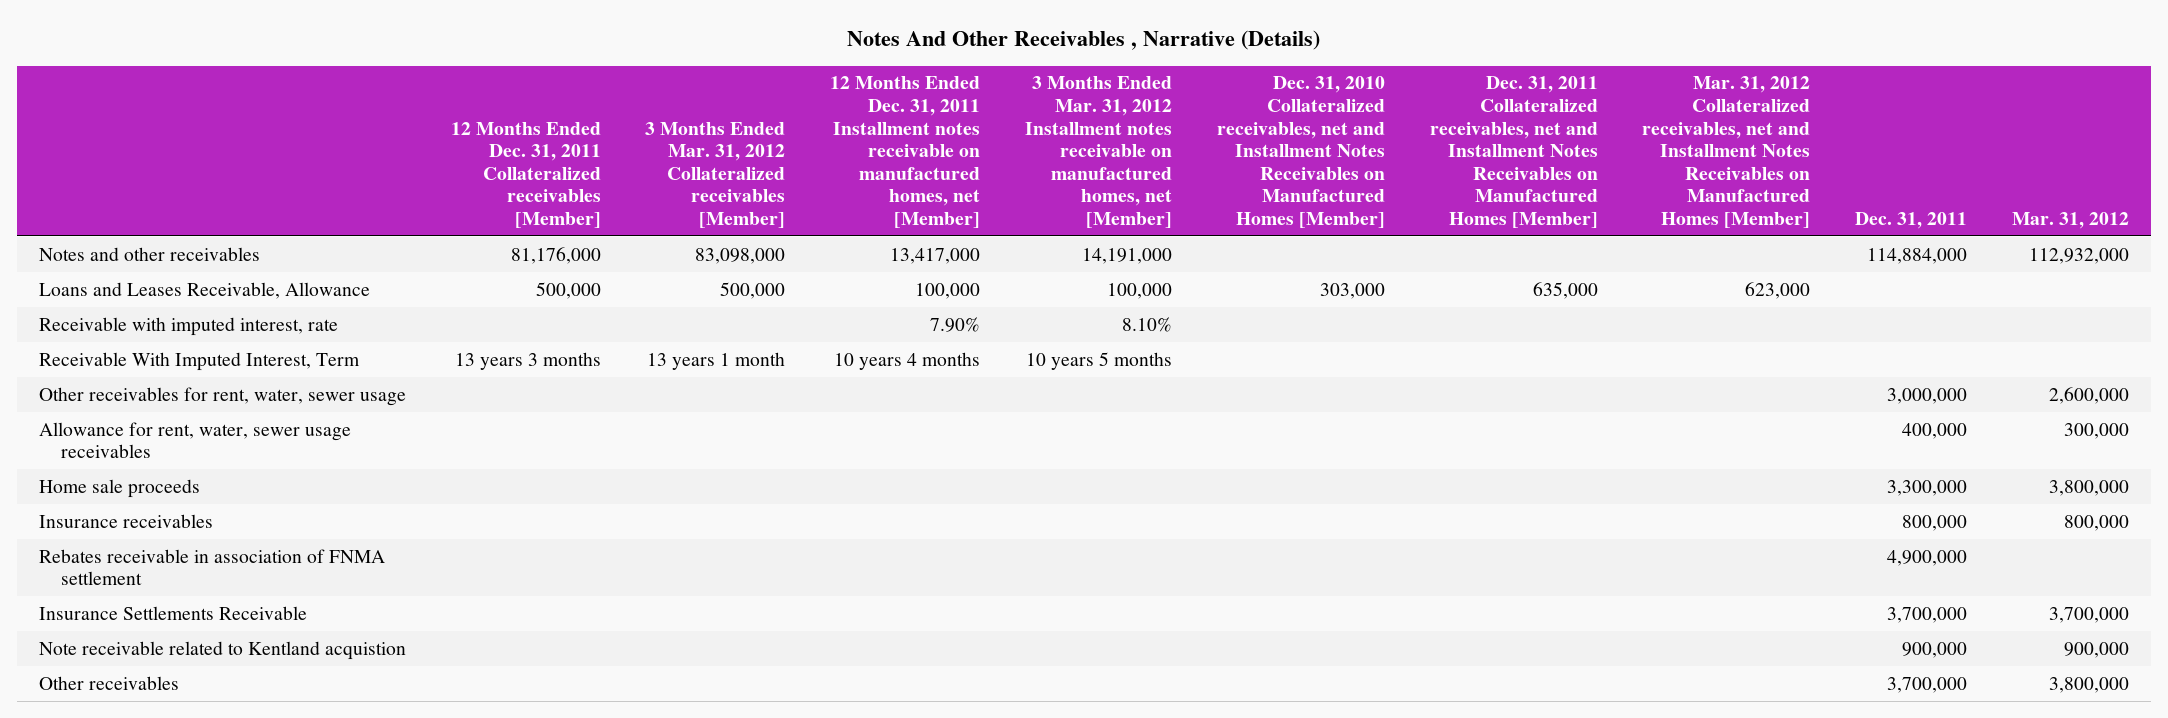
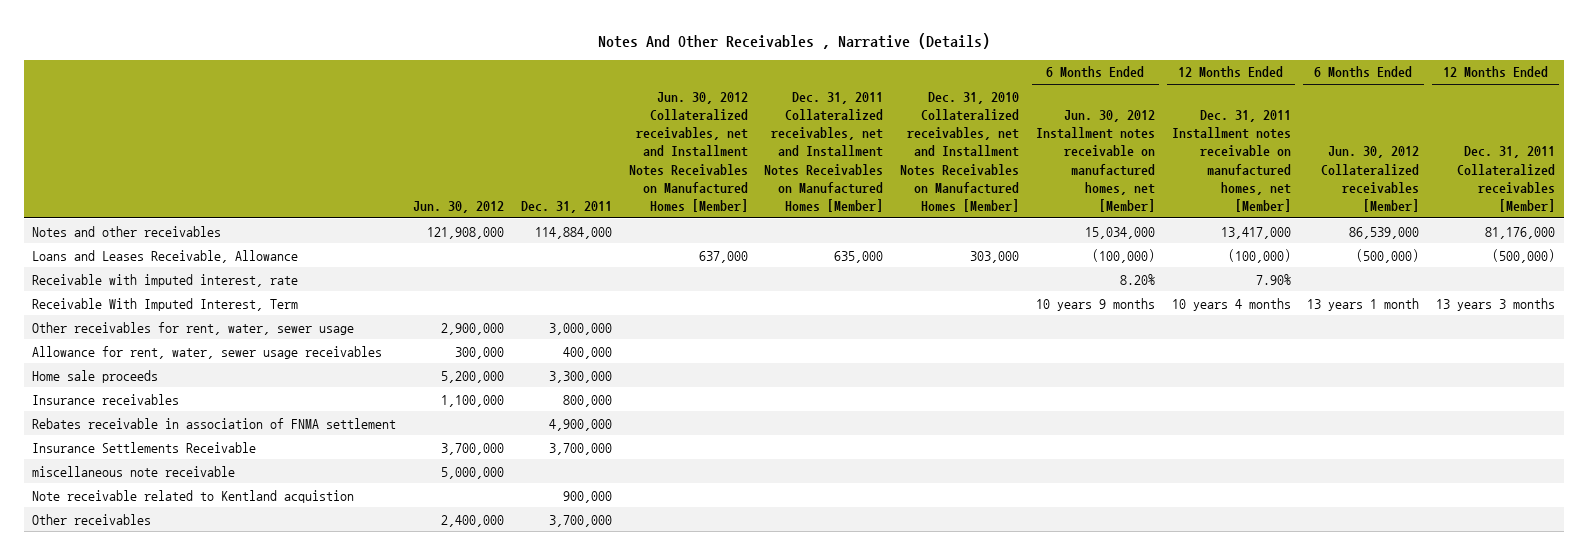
- | 12 Months Ended Dec. 31, 2011 Collateralized receivables [Member] | 3 Months Ended Mar. 31, 2012 Collateralized receivables [Member] | 12 Months Ended Dec. 31, 2011 Installment notes receivable on manufactured homes, net [Member] | 3 Months Ended Mar. 31, 2012 Installment notes receivable on manufactured homes, net [Member] | Dec. 31, 2010 Collateralized receivables, net and Installment Notes Receivables on Manufactured Homes [Member] | Dec. 31, 2011 Collateralized receivables, net and Installment Notes Receivables on Manufactured Homes [Member] | Mar. 31, 2012 Collateralized receivables, net and Installment Notes Receivables on Manufactured Homes [Member] | Dec. 31, 2011 | Mar. 31, 2012
+ | Jun. 30, 2012 | Dec. 31, 2011 | Jun. 30, 2012 Collateralized receivables, net and Installment Notes Receivables on Manufactured Homes [Member] | Dec. 31, 2011 Collateralized receivables, net and Installment Notes Receivables on Manufactured Homes [Member] | Dec. 31, 2010 Collateralized receivables, net and Installment Notes Receivables on Manufactured Homes [Member] | 6 Months Ended Jun. 30, 2012 Installment notes receivable on manufactured homes, net [Member] | 12 Months Ended Dec. 31, 2011 Installment notes receivable on manufactured homes, net [Member] | 6 Months Ended Jun. 30, 2012 Collateralized receivables [Member] | 12 Months Ended Dec. 31, 2011 Collateralized receivables [Member]
- Loans and Leases Receivable, Allowance | 500,000 | 500,000 | 100,000 | 100,000 | 303,000 | 635,000 | 623,000 | |
+ Loans and Leases Receivable, Allowance | | | 637,000 | 635,000 | 303,000 | (100,000) | (100,000) | (500,000) | (500,000)
+ miscellaneous note receivable | 5,000,000 | | | | | | | |

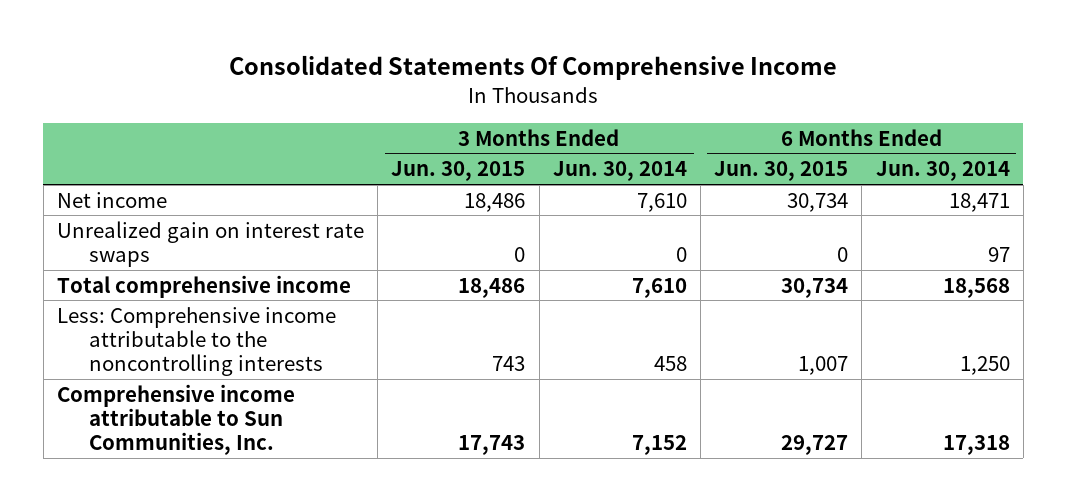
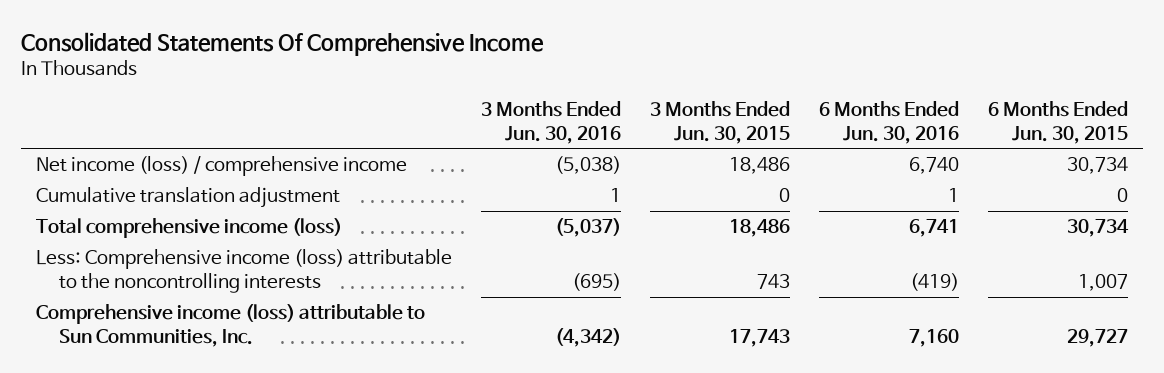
- | 3 Months Ended Jun. 30, 2015 | 3 Months Ended Jun. 30, 2014 | 6 Months Ended Jun. 30, 2015 | 6 Months Ended Jun. 30, 2014
+ | 3 Months Ended Jun. 30, 2016 | 3 Months Ended Jun. 30, 2015 | 6 Months Ended Jun. 30, 2016 | 6 Months Ended Jun. 30, 2015
- Net income | 18,486 | 7,610 | 30,734 | 18,471
- Unrealized gain on interest rate swaps | 0 | 0 | 0 | 97
- Total comprehensive income | 18,486 | 7,610 | 30,734 | 18,568
- Less: Comprehensive income attributable to the noncontrolling interests | 743 | 458 | 1,007 | 1,250
- Comprehensive income attributable to Sun Communities, Inc. | 17,743 | 7,152 | 29,727 | 17,318
+ Net income (loss) / comprehensive income | (5,038) | 18,486 | 6,740 | 30,734
+ Cumulative translation adjustment | 1 | 0 | 1 | 0
+ Total comprehensive income (loss) | (5,037) | 18,486 | 6,741 | 30,734
+ Less: Comprehensive income (loss) attributable to the noncontrolling interests | (695) | 743 | (419) | 1,007
+ Comprehensive income (loss) attributable to Sun Communities, Inc. | (4,342) | 17,743 | 7,160 | 29,727

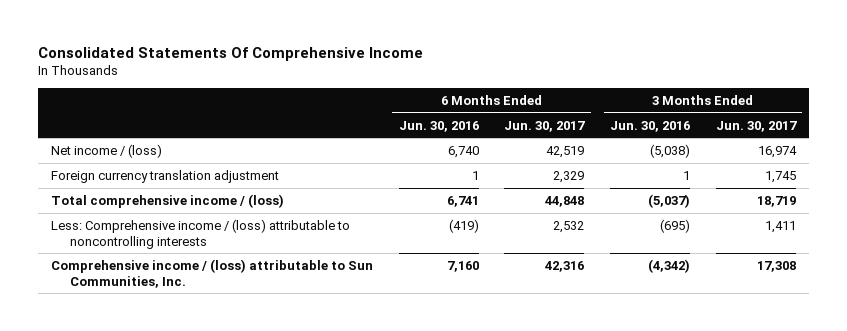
- | 3 Months Ended Jun. 30, 2016 | 3 Months Ended Jun. 30, 2015 | 6 Months Ended Jun. 30, 2016 | 6 Months Ended Jun. 30, 2015
+ | 6 Months Ended Jun. 30, 2016 | 6 Months Ended Jun. 30, 2017 | 3 Months Ended Jun. 30, 2016 | 3 Months Ended Jun. 30, 2017
- Net income (loss) / comprehensive income | (5,038) | 18,486 | 6,740 | 30,734
- Cumulative translation adjustment | 1 | 0 | 1 | 0
- Total comprehensive income (loss) | (5,037) | 18,486 | 6,741 | 30,734
- Less: Comprehensive income (loss) attributable to the noncontrolling interests | (695) | 743 | (419) | 1,007
- Comprehensive income (loss) attributable to Sun Communities, Inc. | (4,342) | 17,743 | 7,160 | 29,727
+ Net income / (loss) | 6,740 | 42,519 | (5,038) | 16,974
+ Foreign currency translation adjustment | 1 | 2,329 | 1 | 1,745
+ Total comprehensive income / (loss) | 6,741 | 44,848 | (5,037) | 18,719
+ Less: Comprehensive income / (loss) attributable to noncontrolling interests | (419) | 2,532 | (695) | 1,411
+ Comprehensive income / (loss) attributable to Sun Communities, Inc. | 7,160 | 42,316 | (4,342) | 17,308

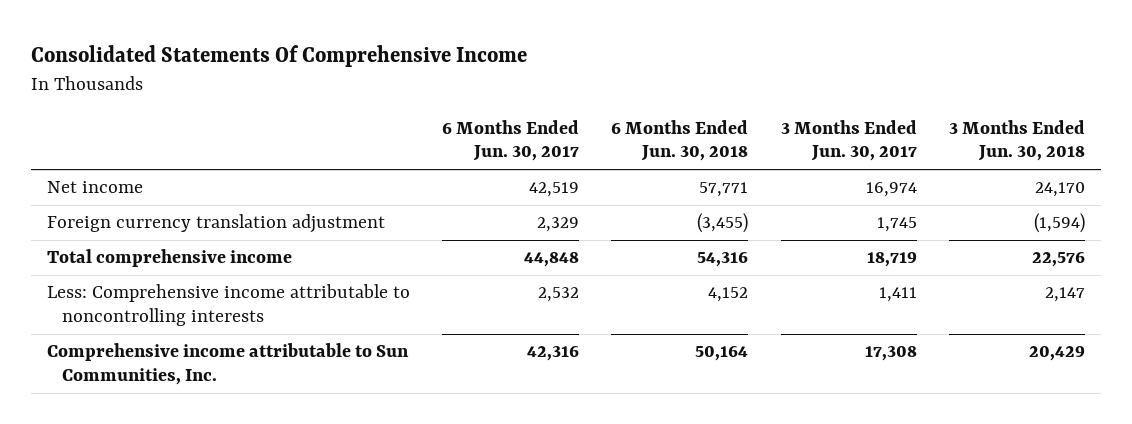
- | 6 Months Ended Jun. 30, 2016 | 6 Months Ended Jun. 30, 2017 | 3 Months Ended Jun. 30, 2016 | 3 Months Ended Jun. 30, 2017
+ | 6 Months Ended Jun. 30, 2017 | 6 Months Ended Jun. 30, 2018 | 3 Months Ended Jun. 30, 2017 | 3 Months Ended Jun. 30, 2018
- Net income / (loss) | 6,740 | 42,519 | (5,038) | 16,974
+ Net income | 42,519 | 57,771 | 16,974 | 24,170
- Total comprehensive income / (loss) | 6,741 | 44,848 | (5,037) | 18,719
- Less: Comprehensive income / (loss) attributable to noncontrolling interests | (419) | 2,532 | (695) | 1,411
- Comprehensive income / (loss) attributable to Sun Communities, Inc. | 7,160 | 42,316 | (4,342) | 17,308
+ Total comprehensive income | 44,848 | 54,316 | 18,719 | 22,576
+ Less: Comprehensive income attributable to noncontrolling interests | 2,532 | 4,152 | 1,411 | 2,147
+ Comprehensive income attributable to Sun Communities, Inc. | 42,316 | 50,164 | 17,308 | 20,429

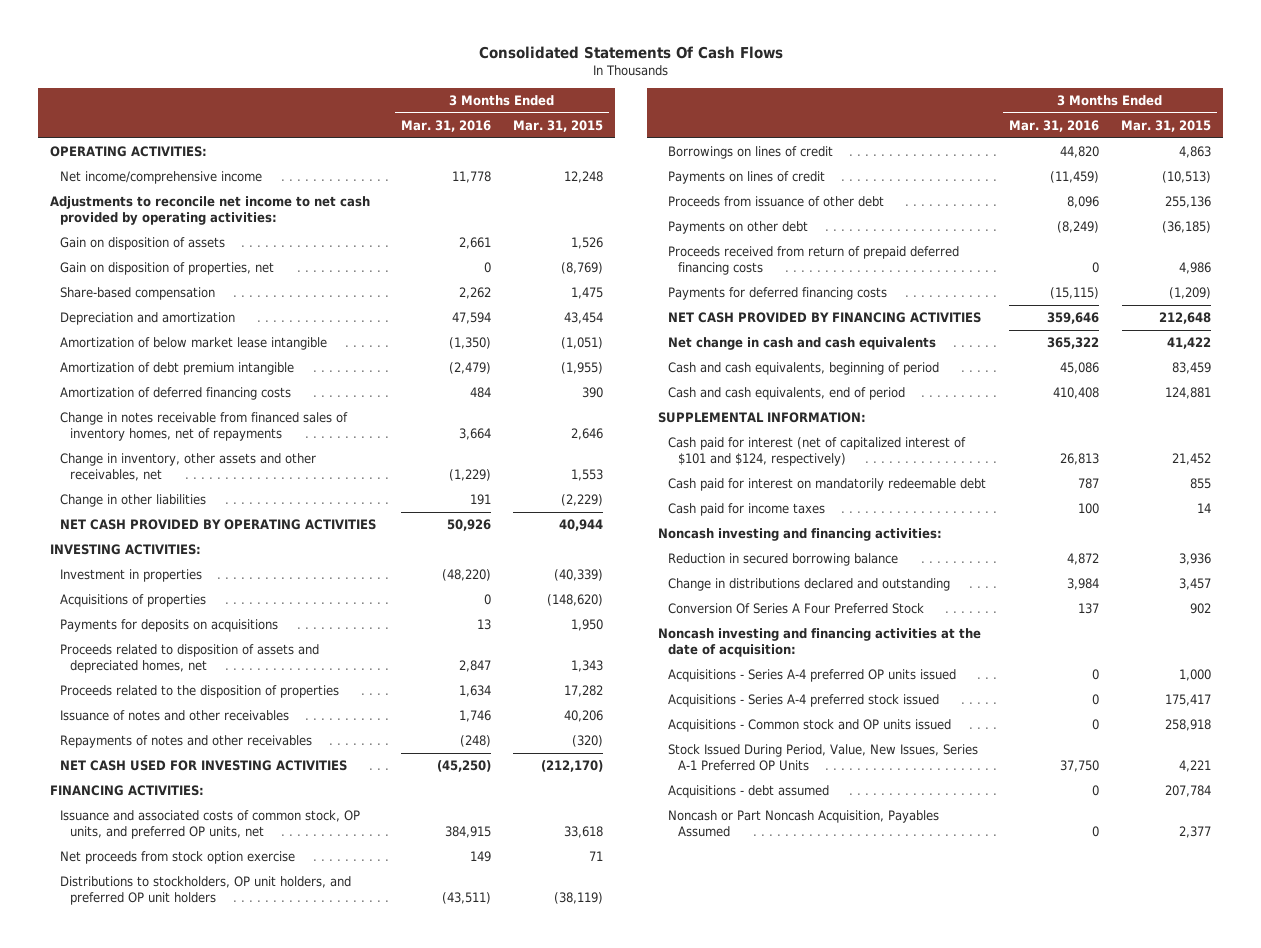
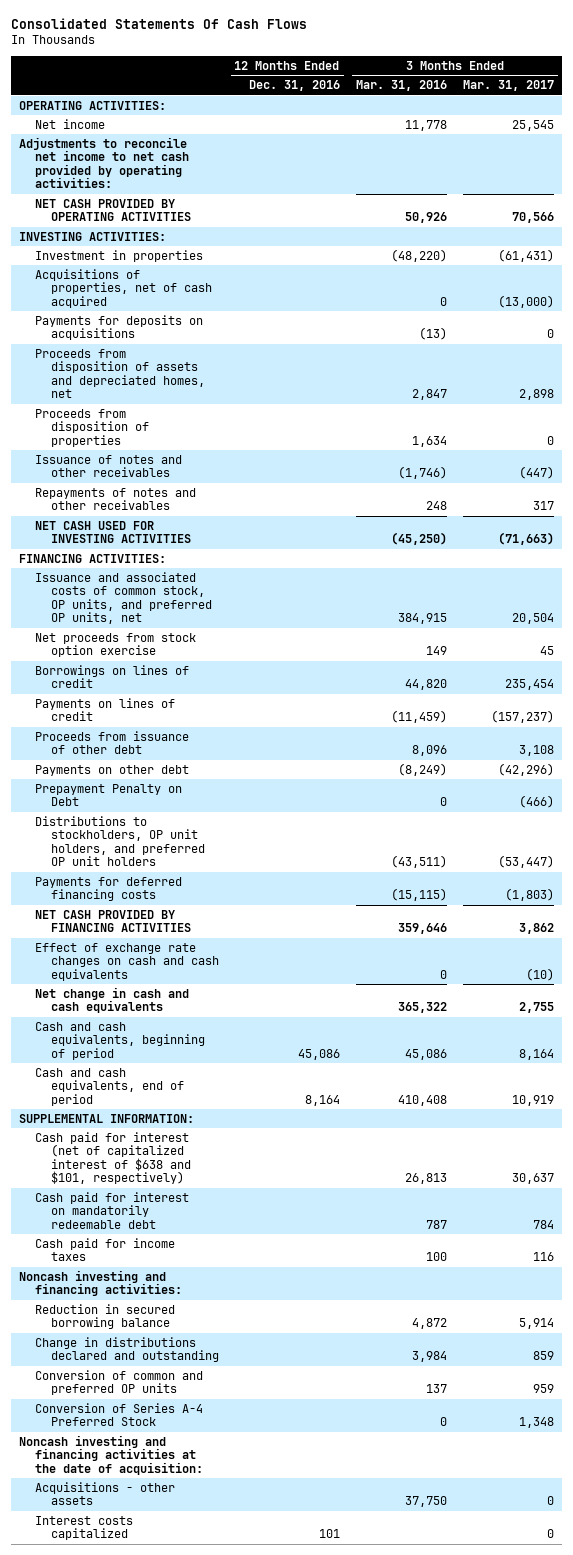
- | 3 Months Ended Mar. 31, 2016 | 3 Months Ended Mar. 31, 2015
+ | 12 Months Ended Dec. 31, 2016 | 3 Months Ended Mar. 31, 2016 | 3 Months Ended Mar. 31, 2017
- Net income/comprehensive income | 11,778 | 12,248
+ Net income | | 11,778 | 25,545
- Gain on disposition of assets | 2,661 | 1,526
- Gain on disposition of properties, net | 0 | (8,769)
- Share-based compensation | 2,262 | 1,475
- Depreciation and amortization | 47,594 | 43,454
- Amortization of below market lease intangible | (1,350) | (1,051)
- Amortization of debt premium intangible | (2,479) | (1,955)
- Amortization of deferred financing costs | 484 | 390
- Change in notes receivable from financed sales of inventory homes, net of repayments | 3,664 | 2,646
- Change in inventory, other assets and other receivables, net | (1,229) | 1,553
- Change in other liabilities | 191 | (2,229)
- Acquisitions of properties | 0 | (148,620)
- Payments for deposits on acquisitions | 13 | 1,950
- Proceeds related to disposition of assets and depreciated homes, net | 2,847 | 1,343
- Proceeds related to the disposition of properties | 1,634 | 17,282
- Issuance of notes and other receivables | 1,746 | 40,206
- Repayments of notes and other receivables | (248) | (320)
+ Acquisitions of properties, net of cash acquired | | 0 | (13,000)
+ Payments for deposits on acquisitions | | (13) | 0
+ Proceeds from disposition of assets and depreciated homes, net | | 2,847 | 2,898
+ Proceeds from disposition of properties | | 1,634 | 0
+ Issuance of notes and other receivables | | (1,746) | (447)
+ Repayments of notes and other receivables | | 248 | 317
- Proceeds received from return of prepaid deferred financing costs | 0 | 4,986
+ Prepayment Penalty on Debt | | 0 | (466)
moved down: Distributions to stockholders, OP unit holders, and preferred OP unit holders | | (43,511) | (53,447)
+ Effect of exchange rate changes on cash and cash equivalents | | 0 | (10)
- Cash paid for interest (net of capitalized interest of $101 and $124, respectively) | 26,813 | 21,452
+ Cash paid for interest (net of capitalized interest of $638 and $101, respectively) | | 26,813 | 30,637
- Conversion Of Series A Four Preferred Stock | 137 | 902
+ Conversion of common and preferred OP units | | 137 | 959
+ Conversion of Series A-4 Preferred Stock | | 0 | 1,348
- Acquisitions - Series A-4 preferred OP units issued | 0 | 1,000
- Acquisitions - Series A-4 preferred stock issued | 0 | 175,417
- Acquisitions - Common stock and OP units issued | 0 | 258,918
- Stock Issued During Period, Value, New Issues, Series A-1 Preferred OP Units | 37,750 | 4,221
- Acquisitions - debt assumed | 0 | 207,784
- Noncash or Part Noncash Acquisition, Payables Assumed | 0 | 2,377
+ Acquisitions - other assets | | 37,750 | 0
+ Interest costs capitalized | 101 | | 0

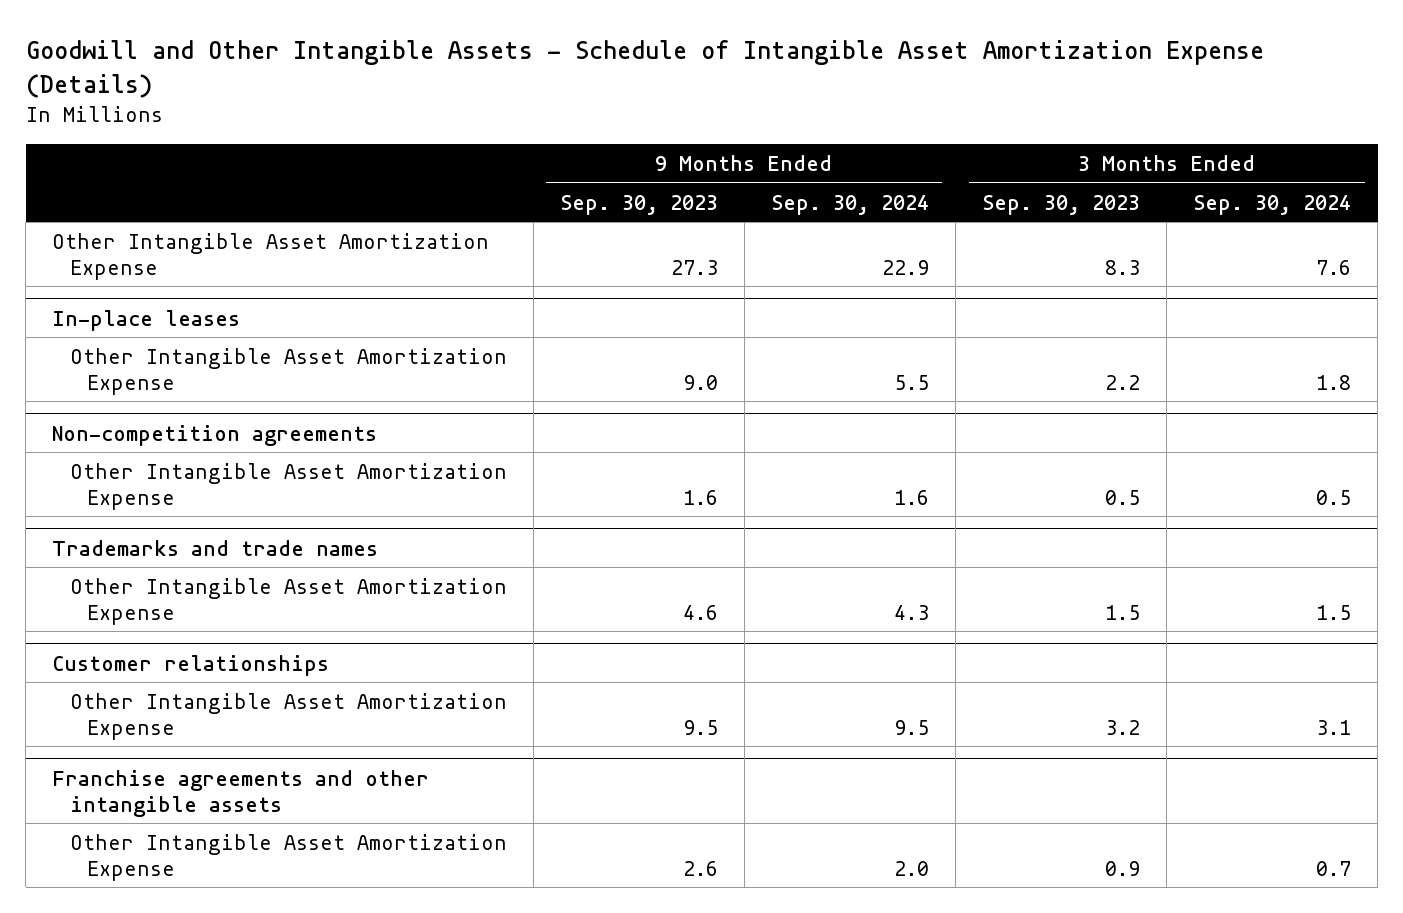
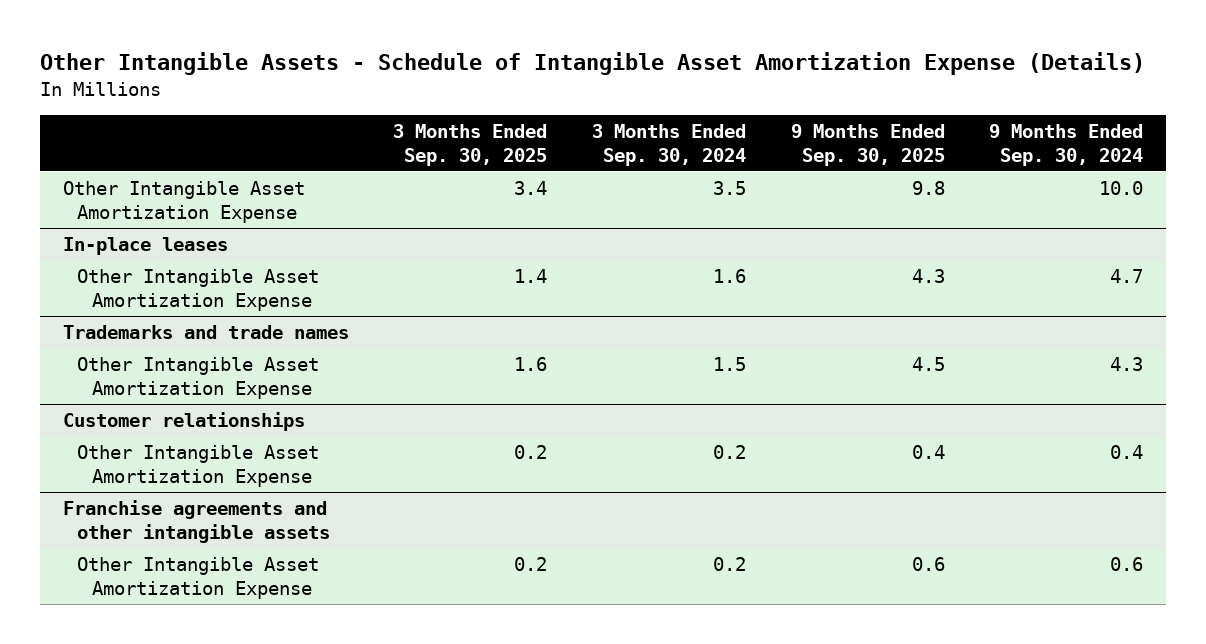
- Goodwill and Other Intangible Assets - Schedule of Intangible Asset Amortization Expense (Details)
+ Other Intangible Assets - Schedule of Intangible Asset Amortization Expense (Details)
- | 9 Months Ended Sep. 30, 2023 | 9 Months Ended Sep. 30, 2024 | 3 Months Ended Sep. 30, 2023 | 3 Months Ended Sep. 30, 2024
+ | 3 Months Ended Sep. 30, 2025 | 3 Months Ended Sep. 30, 2024 | 9 Months Ended Sep. 30, 2025 | 9 Months Ended Sep. 30, 2024
- Other Intangible Asset Amortization Expense | 27.3 | 22.9 | 8.3 | 7.6
+ Other Intangible Asset Amortization Expense | 3.4 | 3.5 | 9.8 | 10.0
@ In-place leases
- Other Intangible Asset Amortization Expense | 9.0 | 5.5 | 2.2 | 1.8
- Non-competition agreements
- Other Intangible Asset Amortization Expense | 1.6 | 1.6 | 0.5 | 0.5
@ In-place leases
+ Other Intangible Asset Amortization Expense | 1.4 | 1.6 | 4.3 | 4.7
@ Customer relationships
- Other Intangible Asset Amortization Expense | 9.5 | 9.5 | 3.2 | 3.1
+ Other Intangible Asset Amortization Expense | 0.2 | 0.2 | 0.4 | 0.4
@ Franchise agreements and other intangible assets
- Other Intangible Asset Amortization Expense | 2.6 | 2.0 | 0.9 | 0.7
+ Other Intangible Asset Amortization Expense | 0.2 | 0.2 | 0.6 | 0.6

